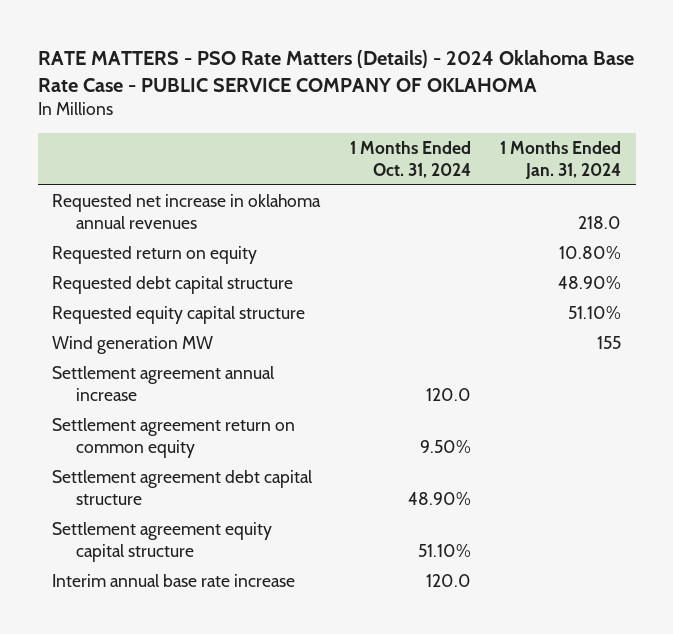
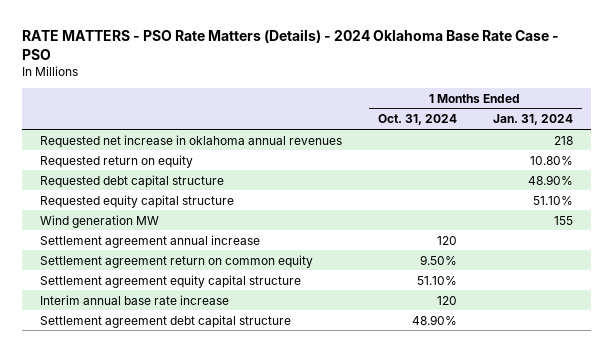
- RATE MATTERS - PSO Rate Matters (Details) - 2024 Oklahoma Base Rate Case - PUBLIC SERVICE COMPANY OF OKLAHOMA
+ RATE MATTERS - PSO Rate Matters (Details) - 2024 Oklahoma Base Rate Case - PSO
- Requested net increase in oklahoma annual revenues | | 218.0
+ Requested net increase in oklahoma annual revenues | | 218
- Settlement agreement annual increase | 120.0 |
+ Settlement agreement annual increase | 120 |
- Interim annual base rate increase | 120.0 |
+ Interim annual base rate increase | 120 |
moved down: Settlement agreement debt capital structure | 48.90% |

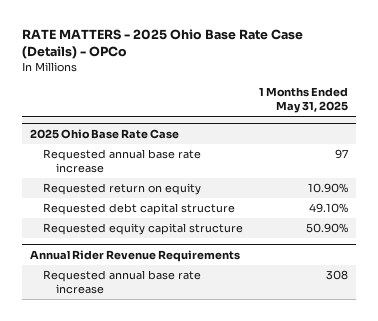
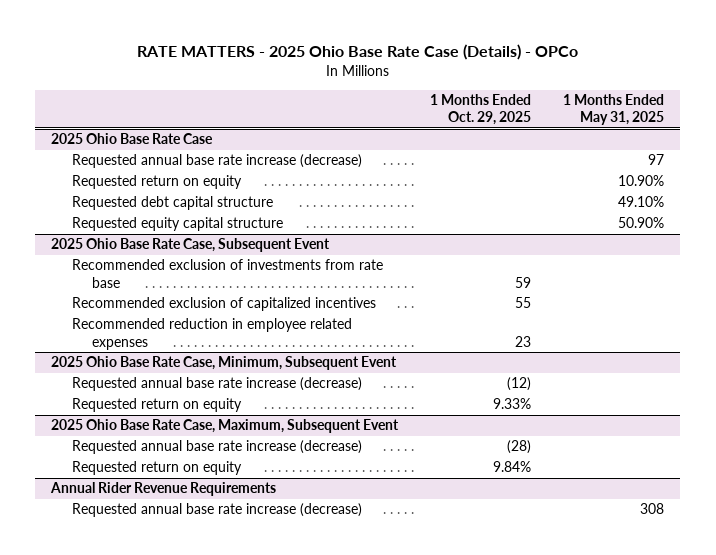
- | 1 Months Ended May 31, 2025
+ | 1 Months Ended Oct. 29, 2025 | 1 Months Ended May 31, 2025
@ 2025 Ohio Base Rate Case
- Requested annual base rate increase | 97
+ Requested annual base rate increase (decrease) | | 97
+ 2025 Ohio Base Rate Case, Subsequent Event
+ Recommended exclusion of investments from rate base | 59 |
+ Recommended exclusion of capitalized incentives | 55 |
+ Recommended reduction in employee related expenses | 23 |
+ 2025 Ohio Base Rate Case, Minimum, Subsequent Event
+ Requested annual base rate increase (decrease) | (12) |
+ Requested return on equity | 9.33% |
+ 2025 Ohio Base Rate Case, Maximum, Subsequent Event
+ Requested annual base rate increase (decrease) | (28) |
+ Requested return on equity | 9.84% |
@ Annual Rider Revenue Requirements
- Requested annual base rate increase | 308
+ Requested annual base rate increase (decrease) | | 308

